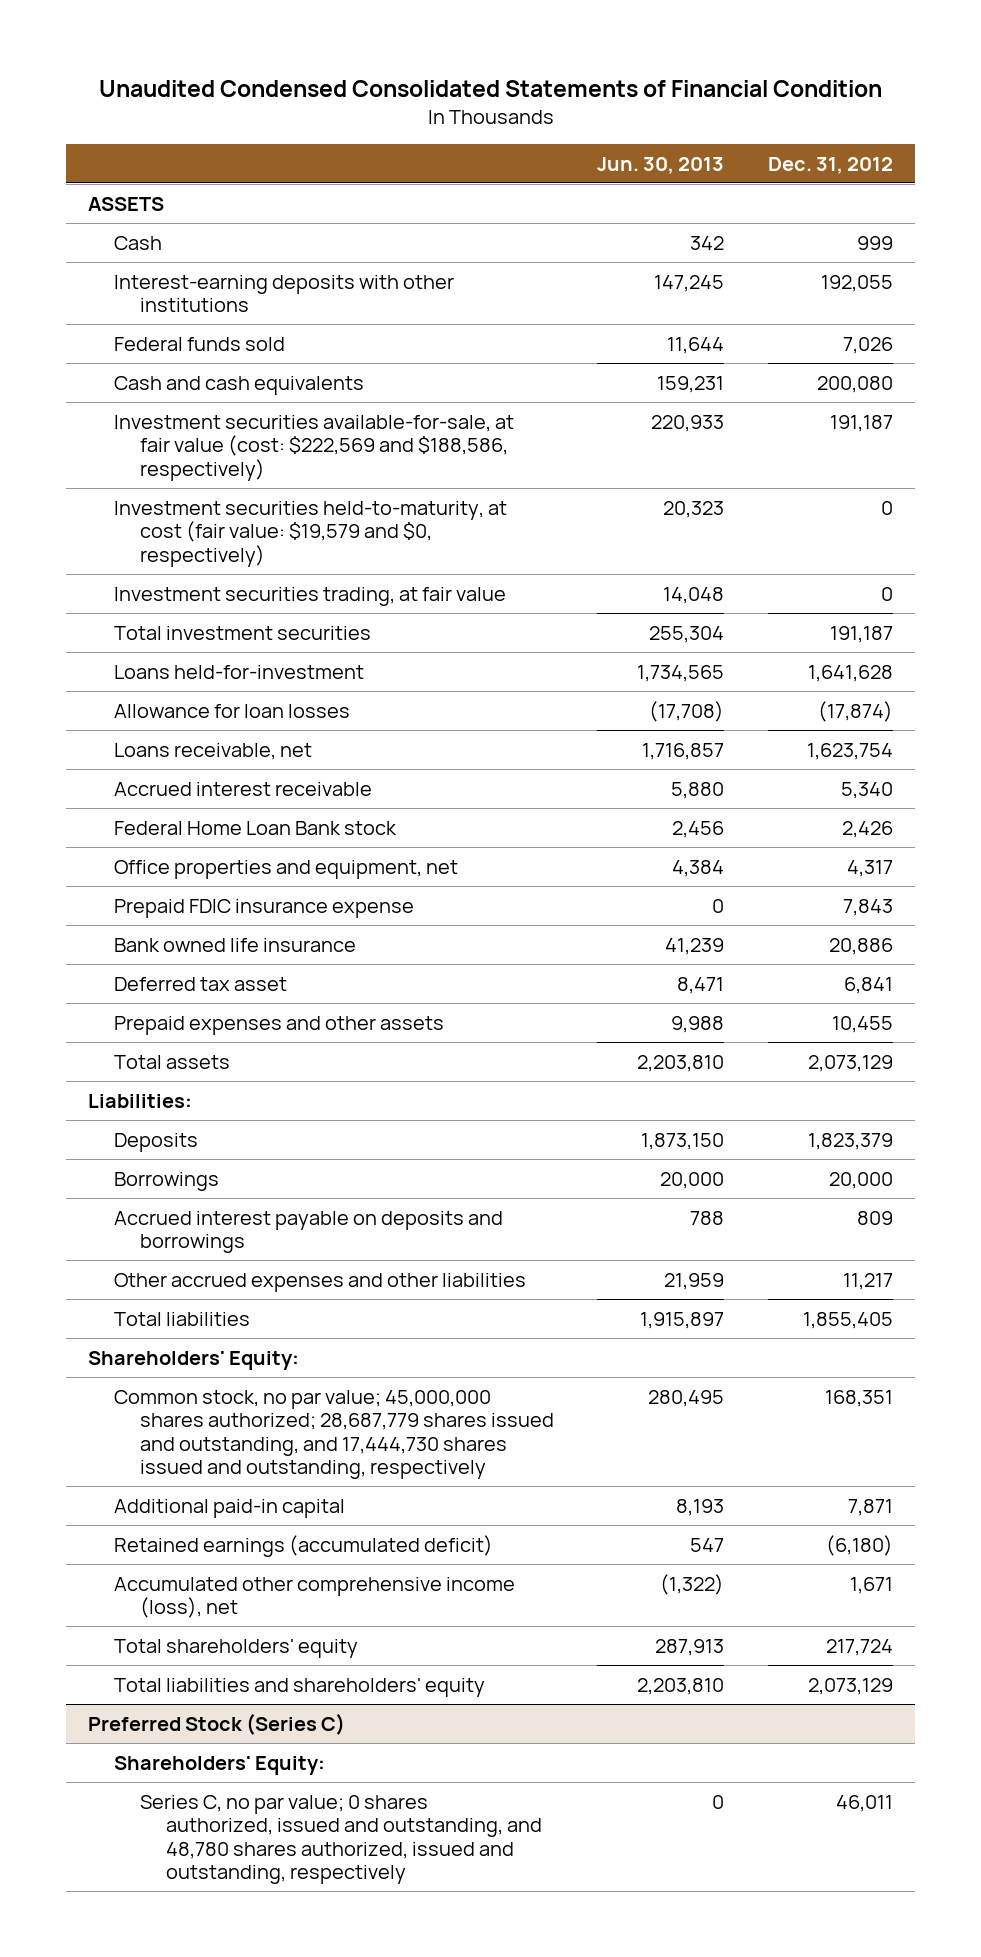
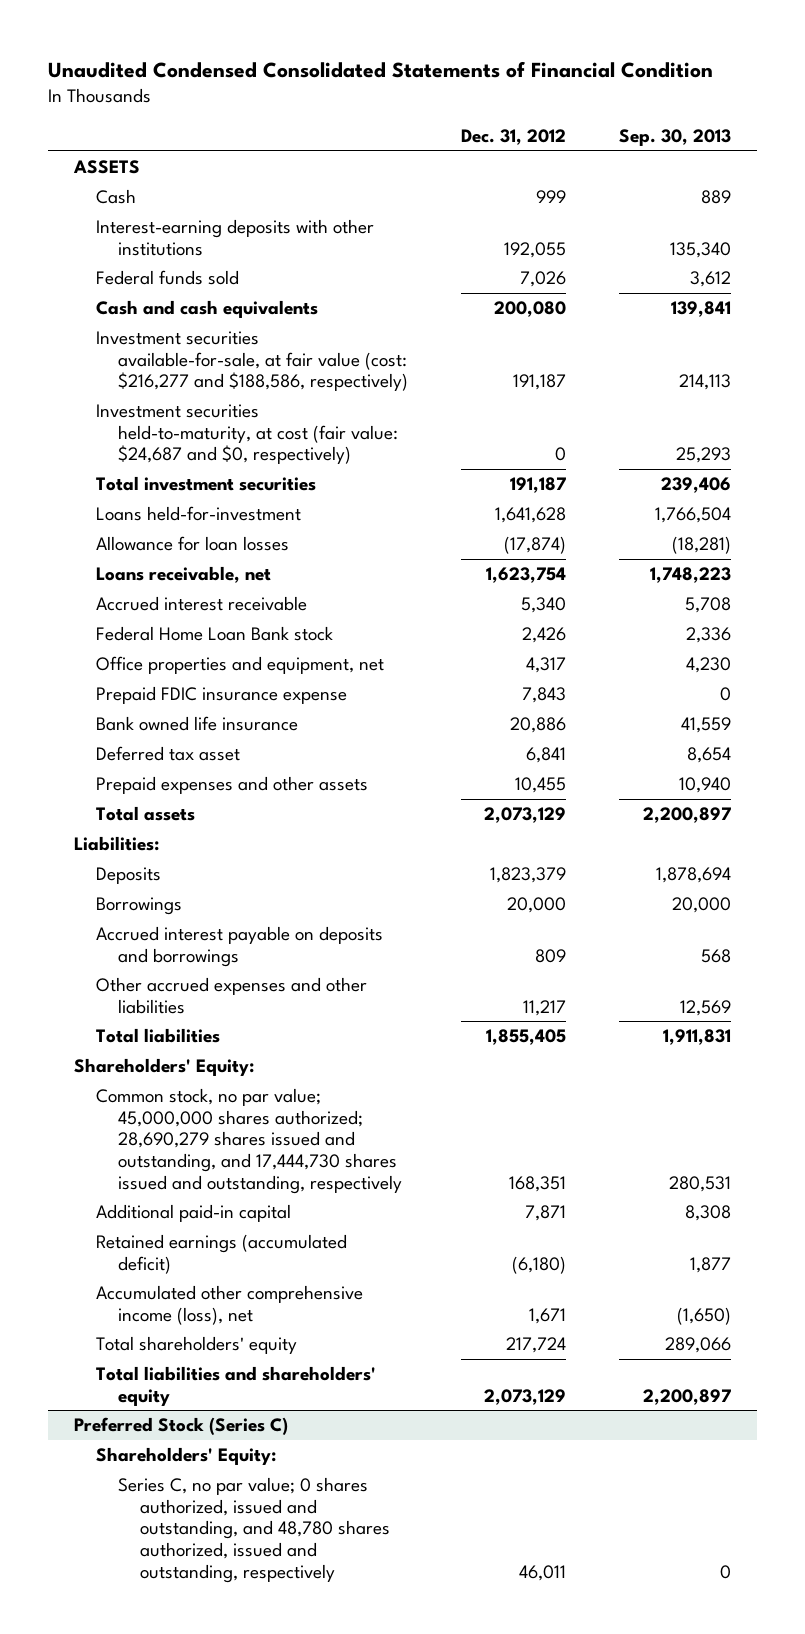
- | Jun. 30, 2013 | Dec. 31, 2012
+ | Dec. 31, 2012 | Sep. 30, 2013
- Investment securities available-for-sale, at fair value (cost: $222,569 and $188,586, respectively) | 220,933 | 191,187
- Investment securities held-to-maturity, at cost (fair value: $19,579 and $0, respectively) | 20,323 | 0
- Investment securities trading, at fair value | 14,048 | 0
+ Investment securities available-for-sale, at fair value (cost: $216,277 and $188,586, respectively) | 191,187 | 214,113
+ Investment securities held-to-maturity, at cost (fair value: $24,687 and $0, respectively) | 0 | 25,293
- Common stock, no par value; 45,000,000 shares authorized; 28,687,779 shares issued and outstanding, and 17,444,730 shares issued and outstanding, respectively | 280,495 | 168,351
+ Common stock, no par value; 45,000,000 shares authorized; 28,690,279 shares issued and outstanding, and 17,444,730 shares issued and outstanding, respectively | 168,351 | 280,531

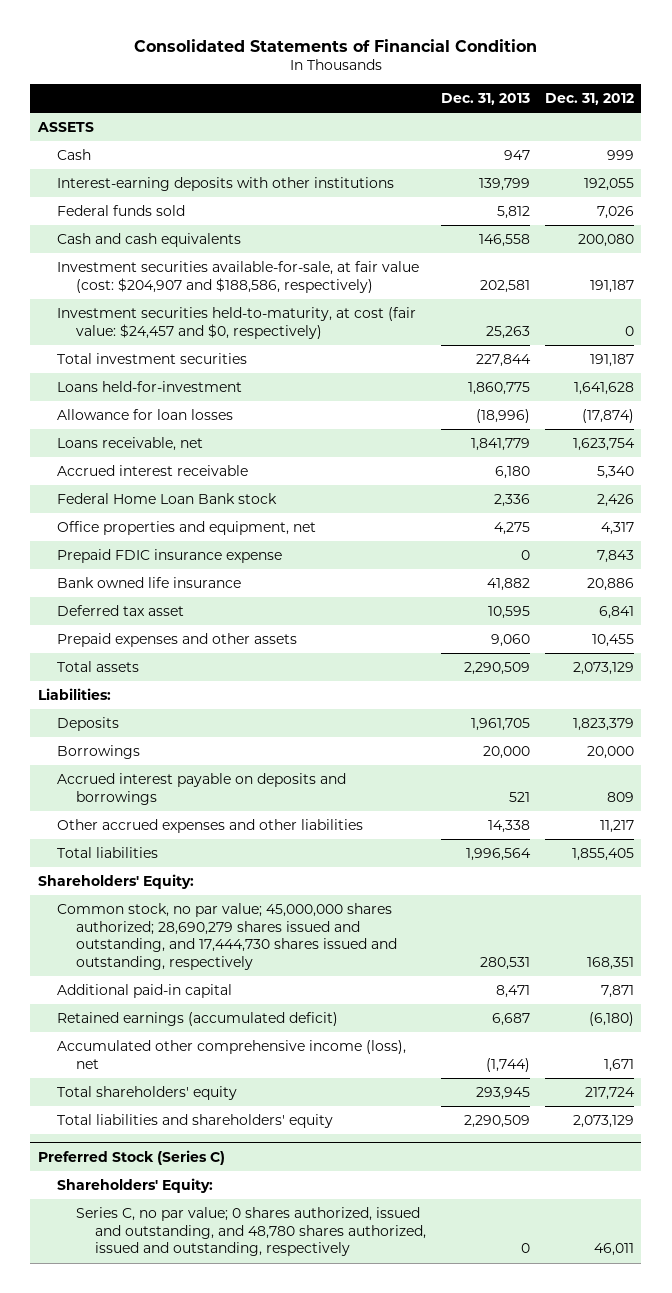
- Unaudited Condensed Consolidated Statements of Financial Condition
+ Consolidated Statements of Financial Condition
- | Dec. 31, 2012 | Sep. 30, 2013
+ | Dec. 31, 2013 | Dec. 31, 2012
- Investment securities available-for-sale, at fair value (cost: $216,277 and $188,586, respectively) | 191,187 | 214,113
- Investment securities held-to-maturity, at cost (fair value: $24,687 and $0, respectively) | 0 | 25,293
+ Investment securities available-for-sale, at fair value (cost: $204,907 and $188,586, respectively) | 202,581 | 191,187
+ Investment securities held-to-maturity, at cost (fair value: $24,457 and $0, respectively) | 25,263 | 0

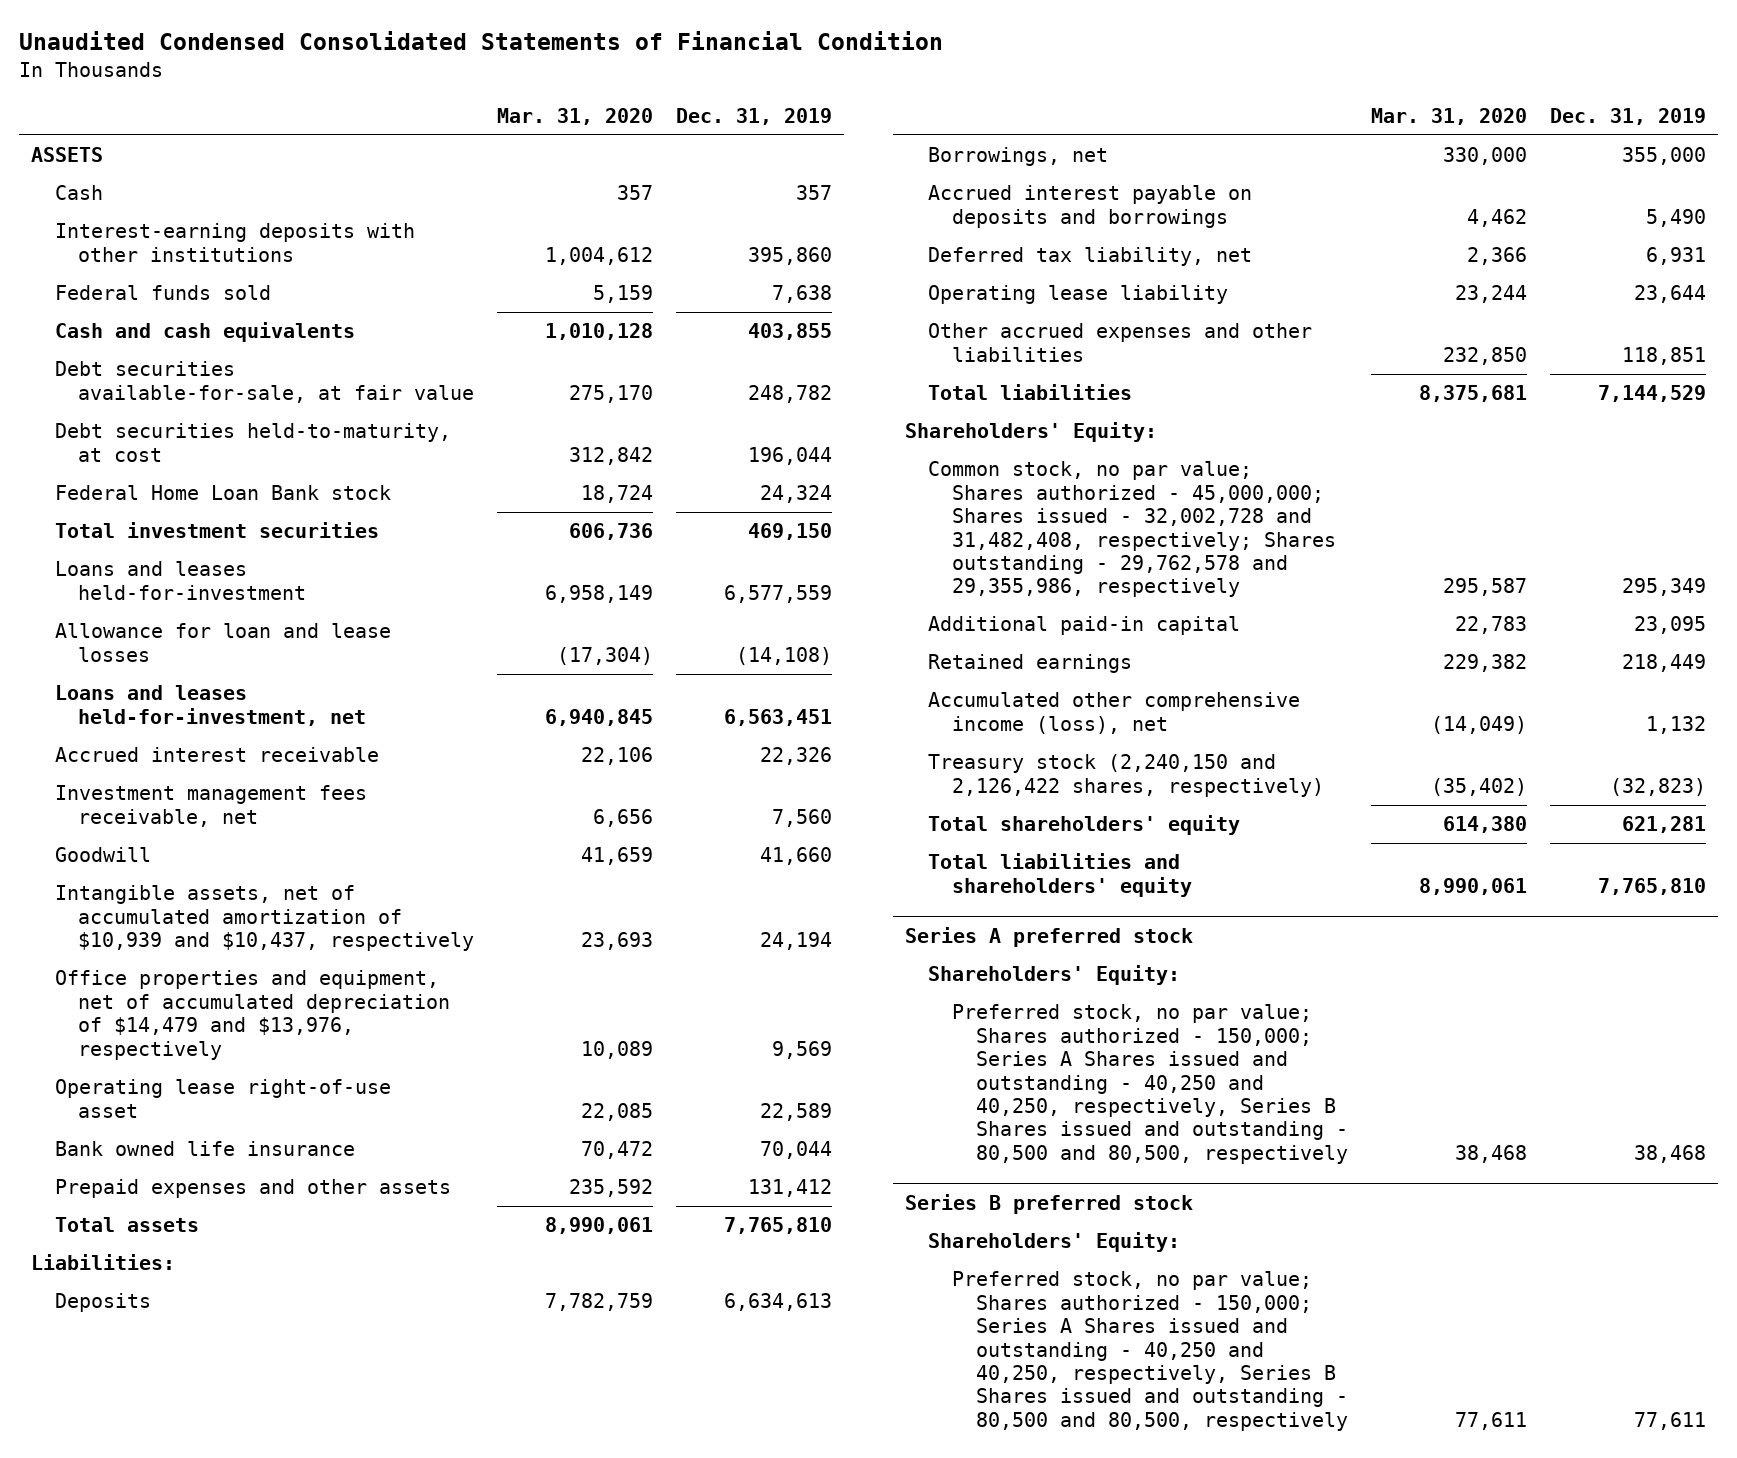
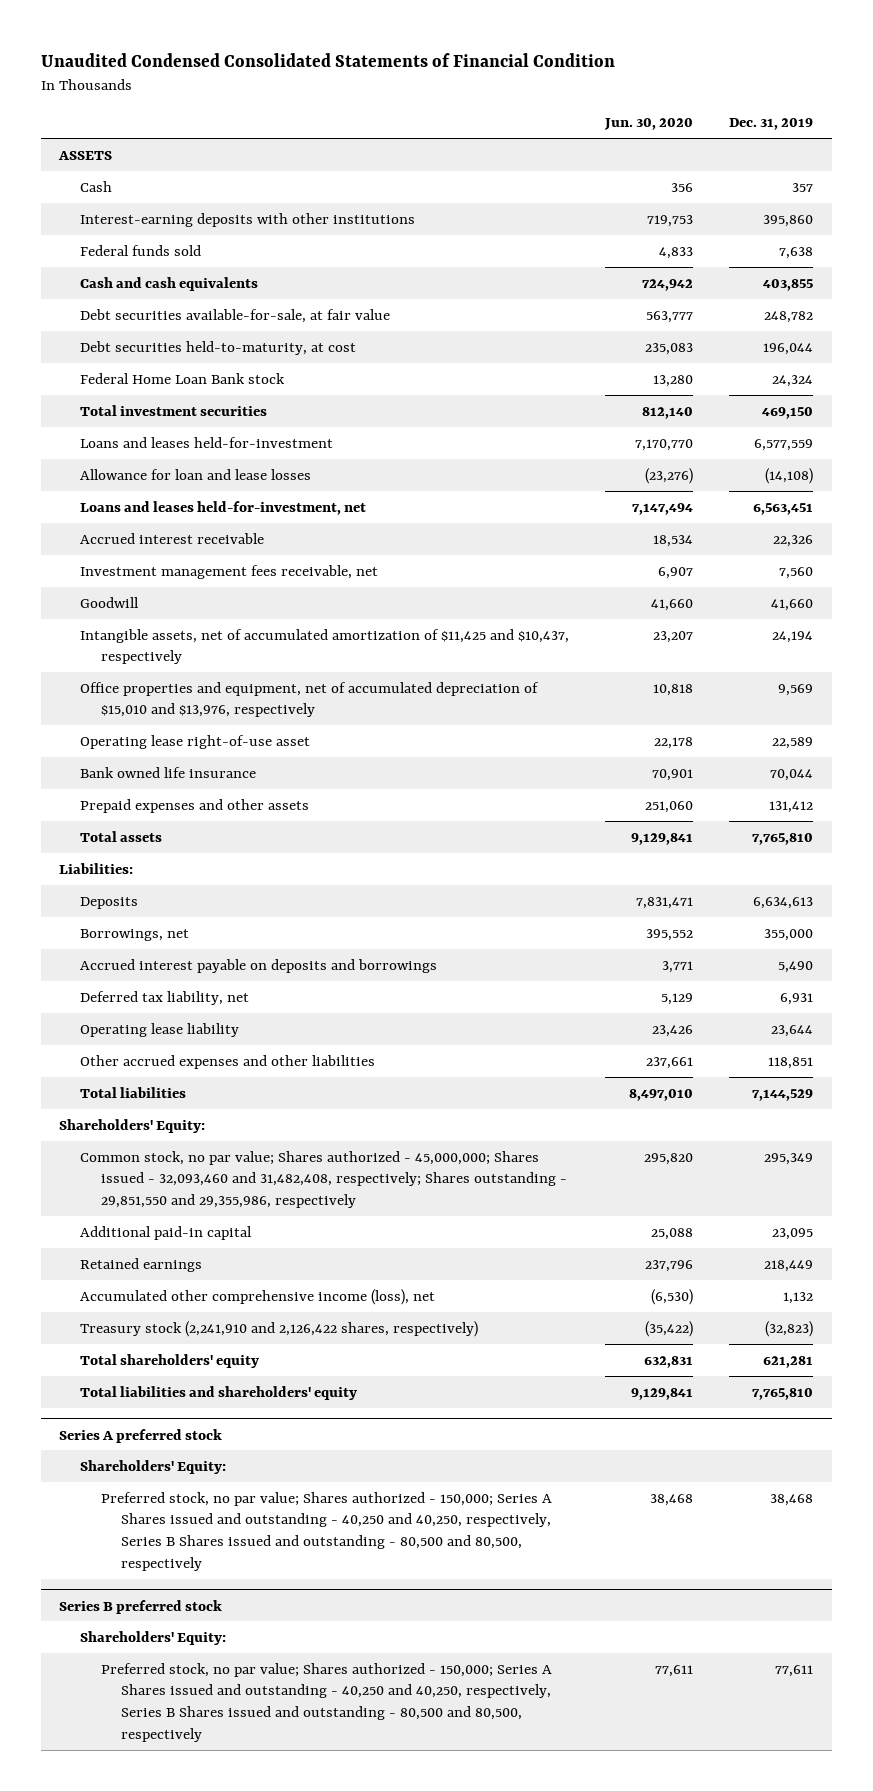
- | Mar. 31, 2020 | Dec. 31, 2019
+ | Jun. 30, 2020 | Dec. 31, 2019
- Intangible assets, net of accumulated amortization of $10,939 and $10,437, respectively | 23,693 | 24,194
- Office properties and equipment, net of accumulated depreciation of $14,479 and $13,976, respectively | 10,089 | 9,569
+ Intangible assets, net of accumulated amortization of $11,425 and $10,437, respectively | 23,207 | 24,194
+ Office properties and equipment, net of accumulated depreciation of $15,010 and $13,976, respectively | 10,818 | 9,569
- Common stock, no par value; Shares authorized - 45,000,000; Shares issued - 32,002,728 and 31,482,408, respectively; Shares outstanding - 29,762,578 and 29,355,986, respectively | 295,587 | 295,349
+ Common stock, no par value; Shares authorized - 45,000,000; Shares issued - 32,093,460 and 31,482,408, respectively; Shares outstanding - 29,851,550 and 29,355,986, respectively | 295,820 | 295,349
- Treasury stock (2,240,150 and 2,126,422 shares, respectively) | (35,402) | (32,823)
+ Treasury stock (2,241,910 and 2,126,422 shares, respectively) | (35,422) | (32,823)

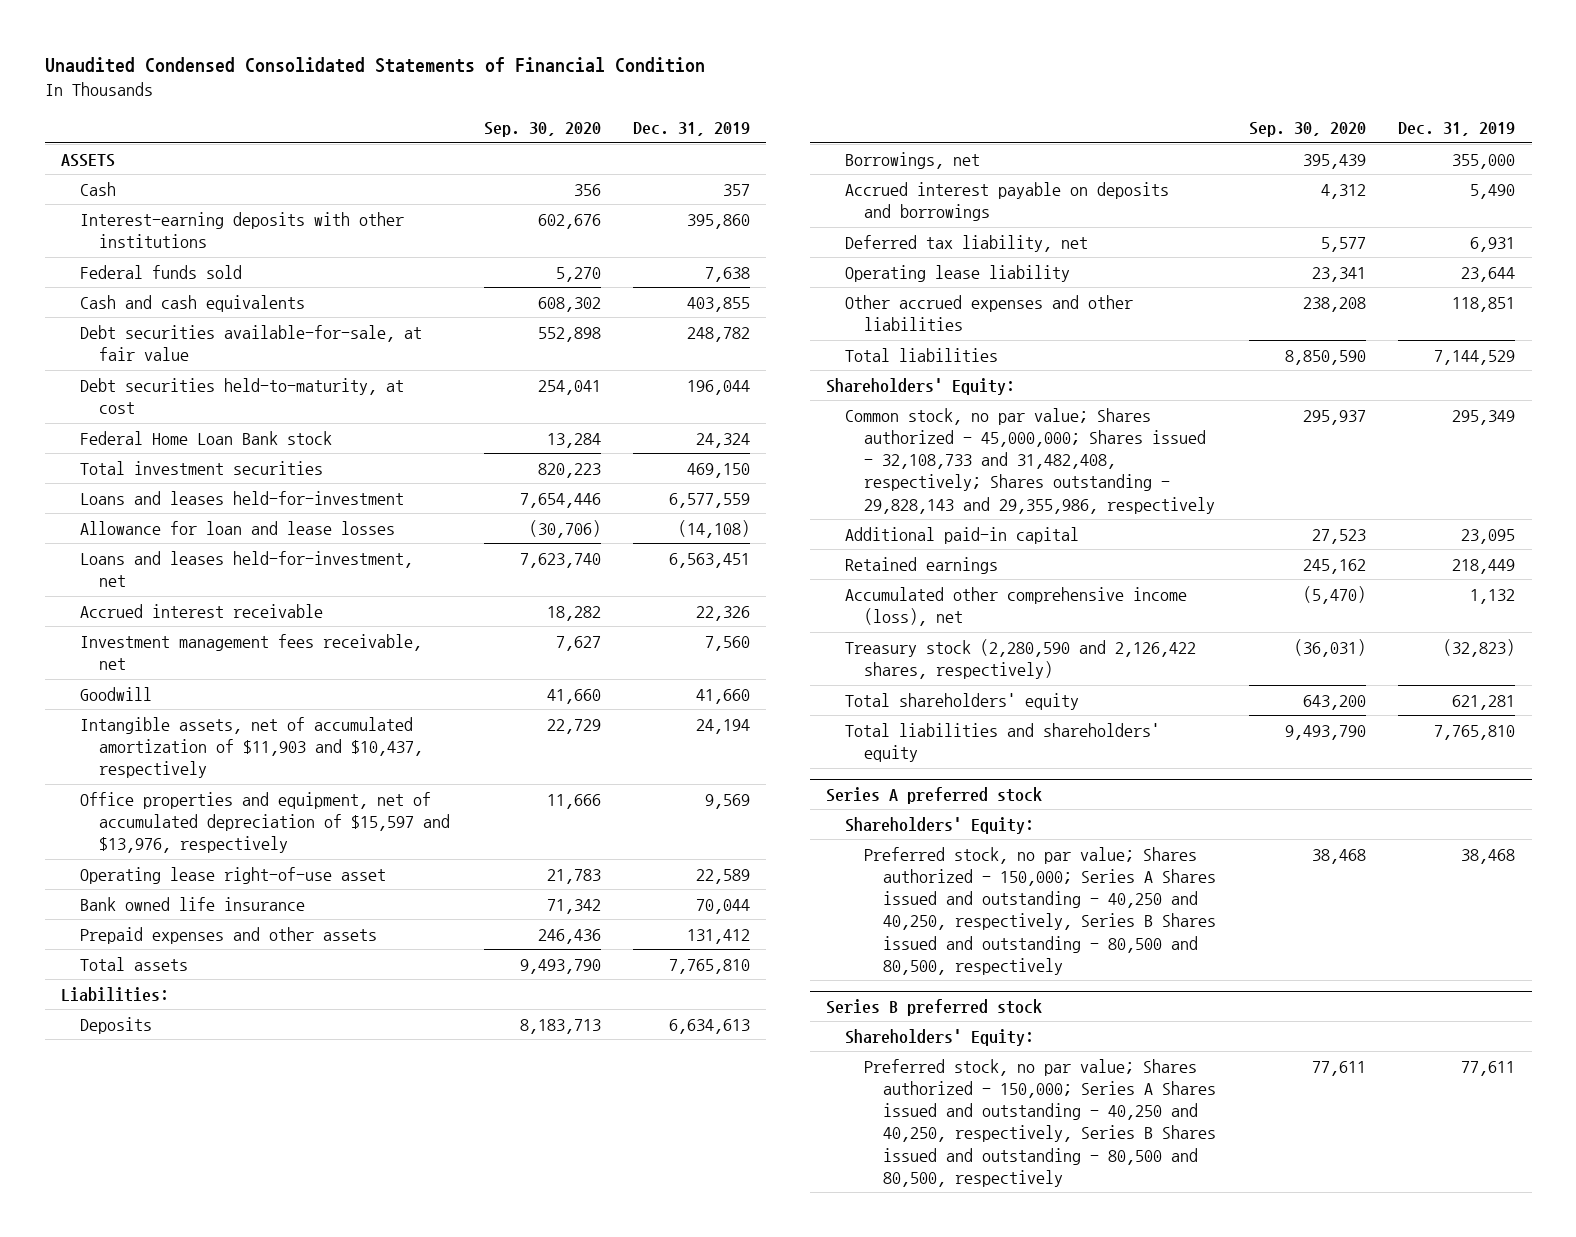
- | Jun. 30, 2020 | Dec. 31, 2019
+ | Sep. 30, 2020 | Dec. 31, 2019
- Intangible assets, net of accumulated amortization of $11,425 and $10,437, respectively | 23,207 | 24,194
- Office properties and equipment, net of accumulated depreciation of $15,010 and $13,976, respectively | 10,818 | 9,569
+ Intangible assets, net of accumulated amortization of $11,903 and $10,437, respectively | 22,729 | 24,194
+ Office properties and equipment, net of accumulated depreciation of $15,597 and $13,976, respectively | 11,666 | 9,569
- Common stock, no par value; Shares authorized - 45,000,000; Shares issued - 32,093,460 and 31,482,408, respectively; Shares outstanding - 29,851,550 and 29,355,986, respectively | 295,820 | 295,349
+ Common stock, no par value; Shares authorized - 45,000,000; Shares issued - 32,108,733 and 31,482,408, respectively; Shares outstanding - 29,828,143 and 29,355,986, respectively | 295,937 | 295,349
- Treasury stock (2,241,910 and 2,126,422 shares, respectively) | (35,422) | (32,823)
+ Treasury stock (2,280,590 and 2,126,422 shares, respectively) | (36,031) | (32,823)

